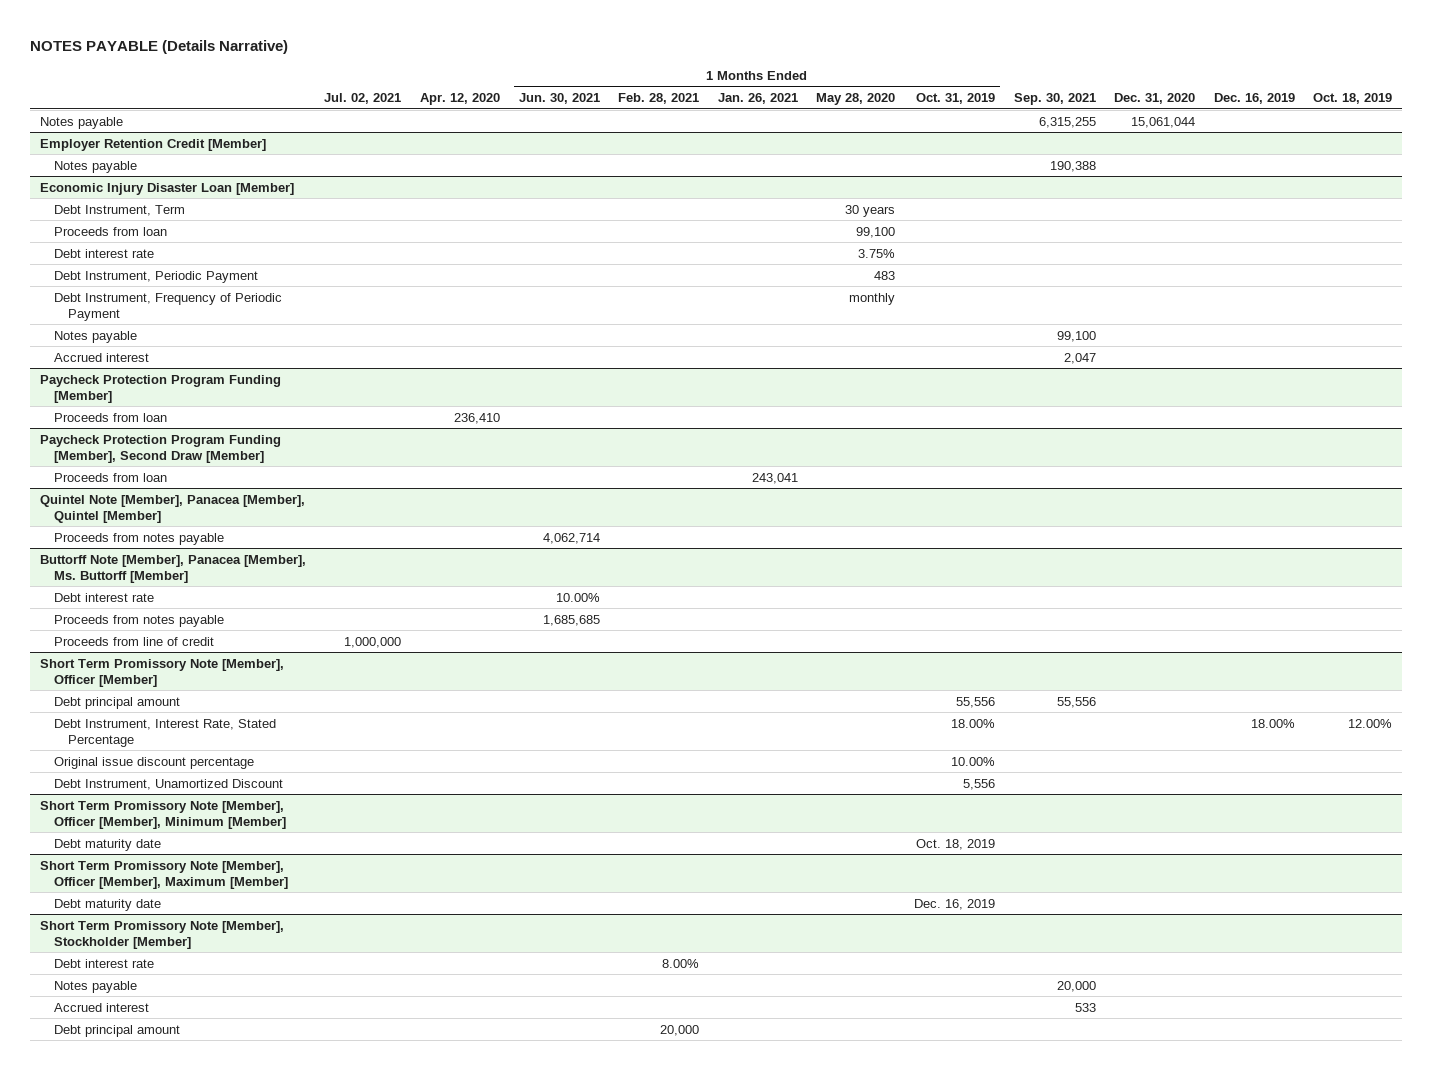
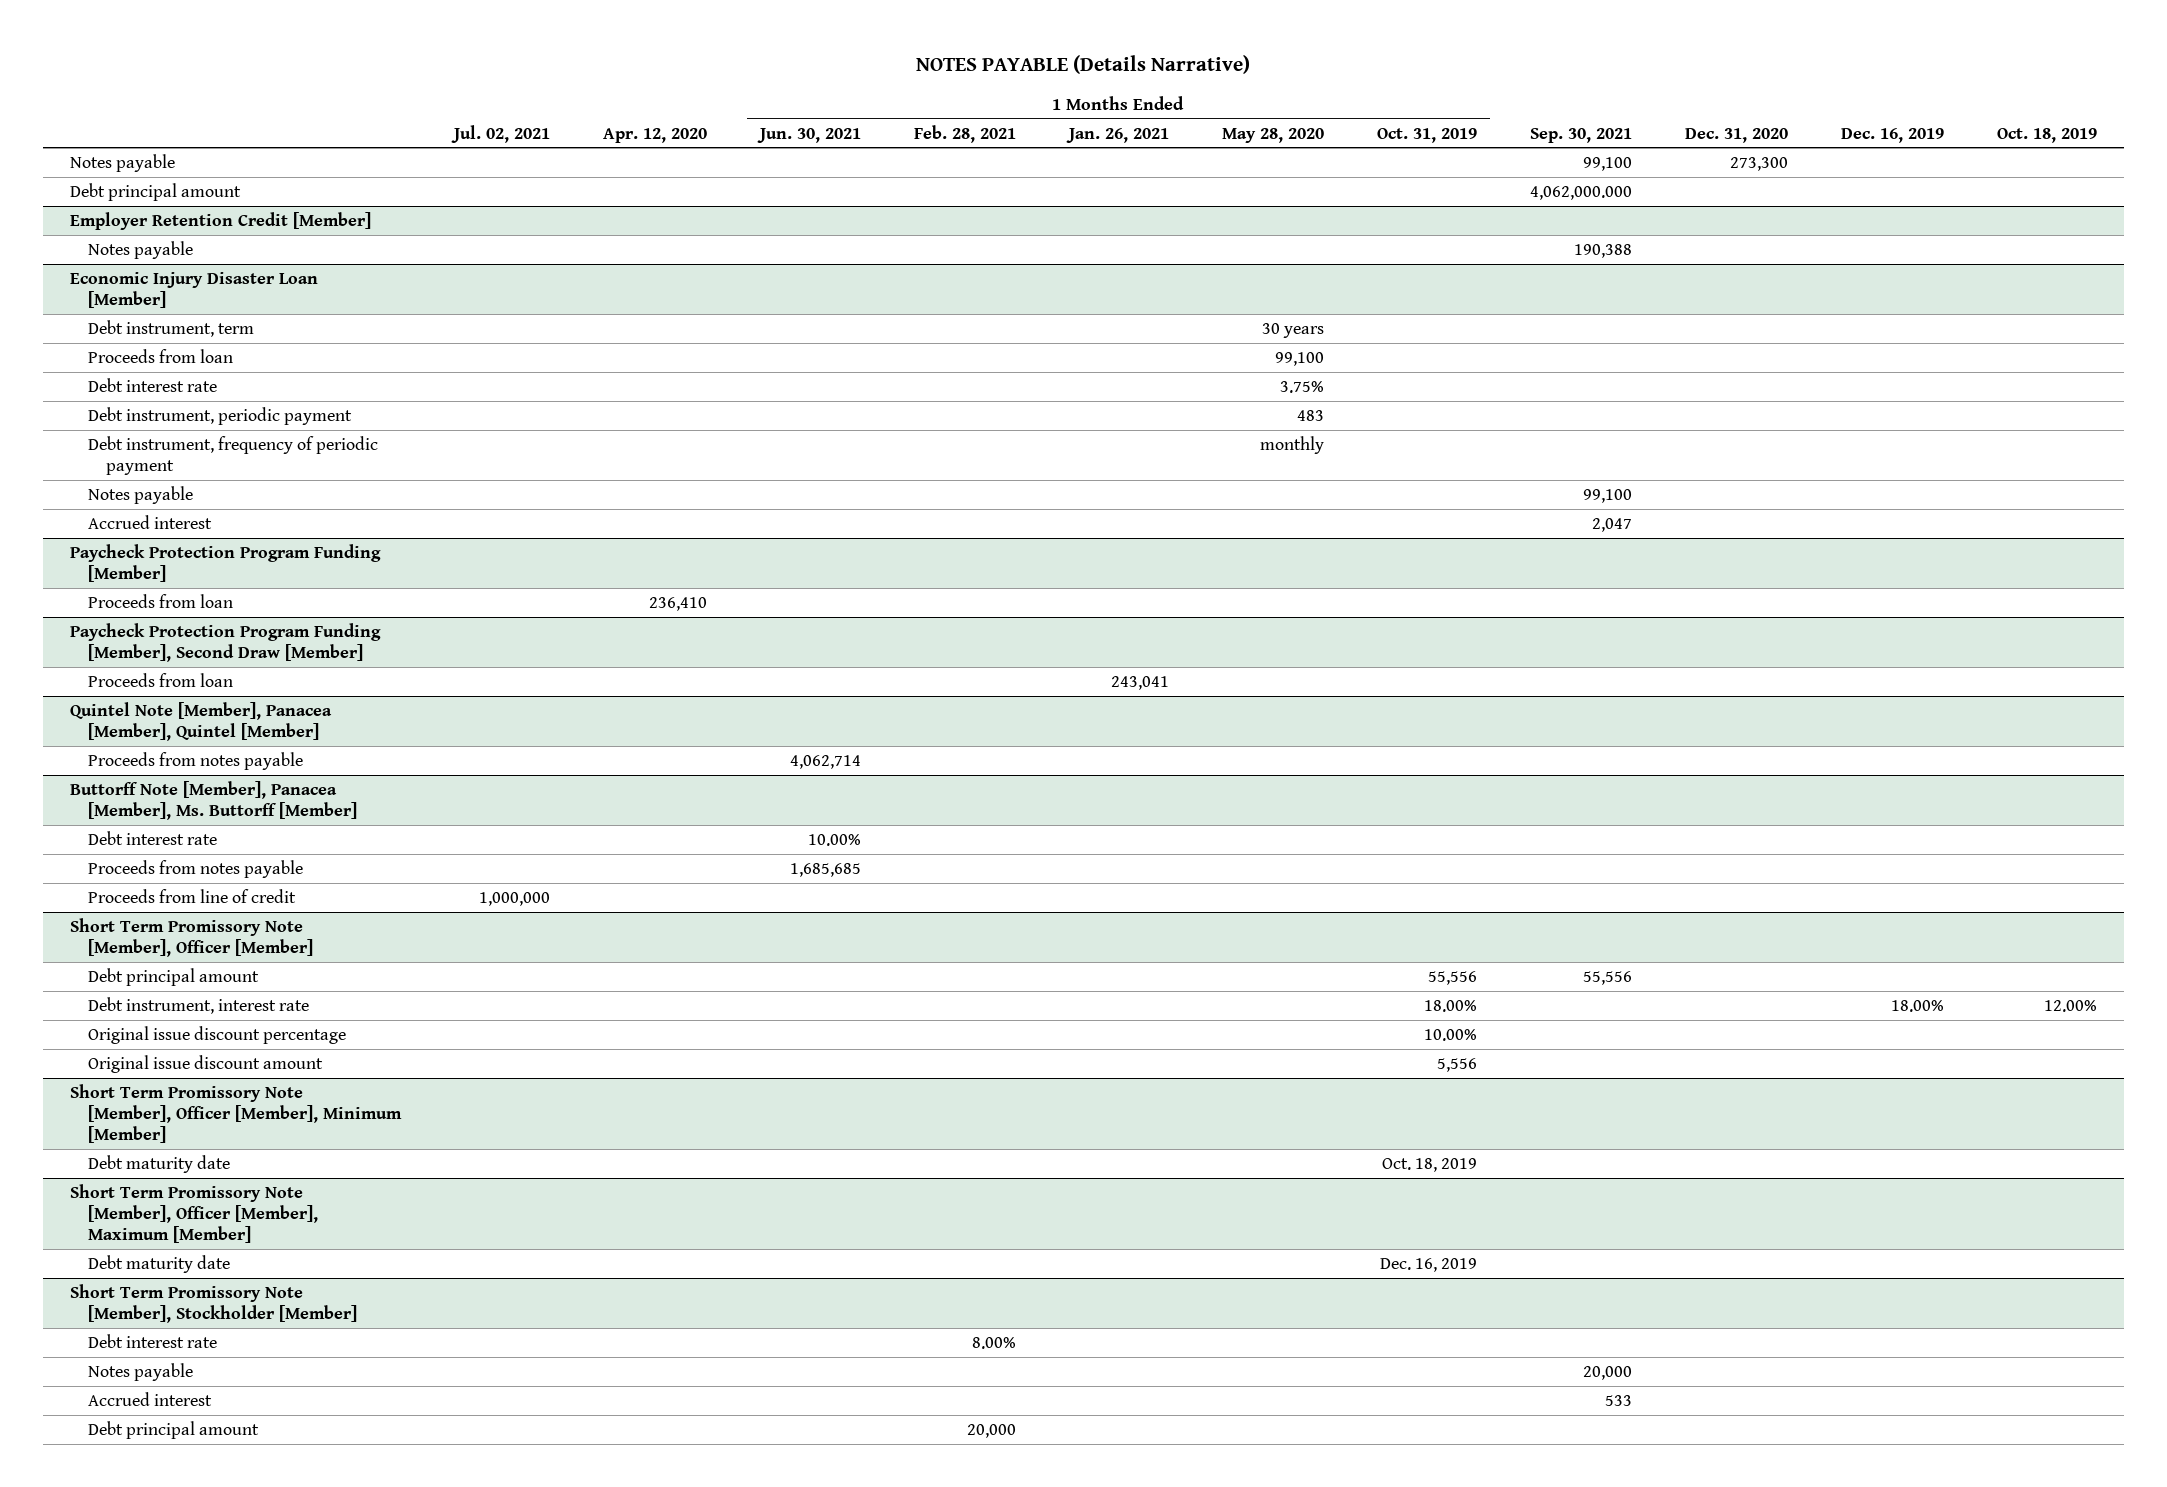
- Notes payable | | | | | | | | 6,315,255 | 15,061,044 | |
+ Notes payable | | | | | | | | 99,100 | 273,300 | |
+ Debt principal amount | | | | | | | | 4,062,000.000 | | |
@ Economic Injury Disaster Loan [Member]
- Debt Instrument, Term | | | | | | 30 years | | | | |
+ Debt instrument, term | | | | | | 30 years | | | | |
- Debt Instrument, Periodic Payment | | | | | | 483 | | | | |
- Debt Instrument, Frequency of Periodic Payment | | | | | | monthly | | | | |
+ Debt instrument, periodic payment | | | | | | 483 | | | | |
+ Debt instrument, frequency of periodic payment | | | | | | monthly | | | | |
@ Short Term Promissory Note [Member], Officer [Member]
- Debt Instrument, Interest Rate, Stated Percentage | | | | | | | 18.00% | | | 18.00% | 12.00%
+ Debt instrument, interest rate | | | | | | | 18.00% | | | 18.00% | 12.00%
- Debt Instrument, Unamortized Discount | | | | | | | 5,556 | | | |
+ Original issue discount amount | | | | | | | 5,556 | | | |

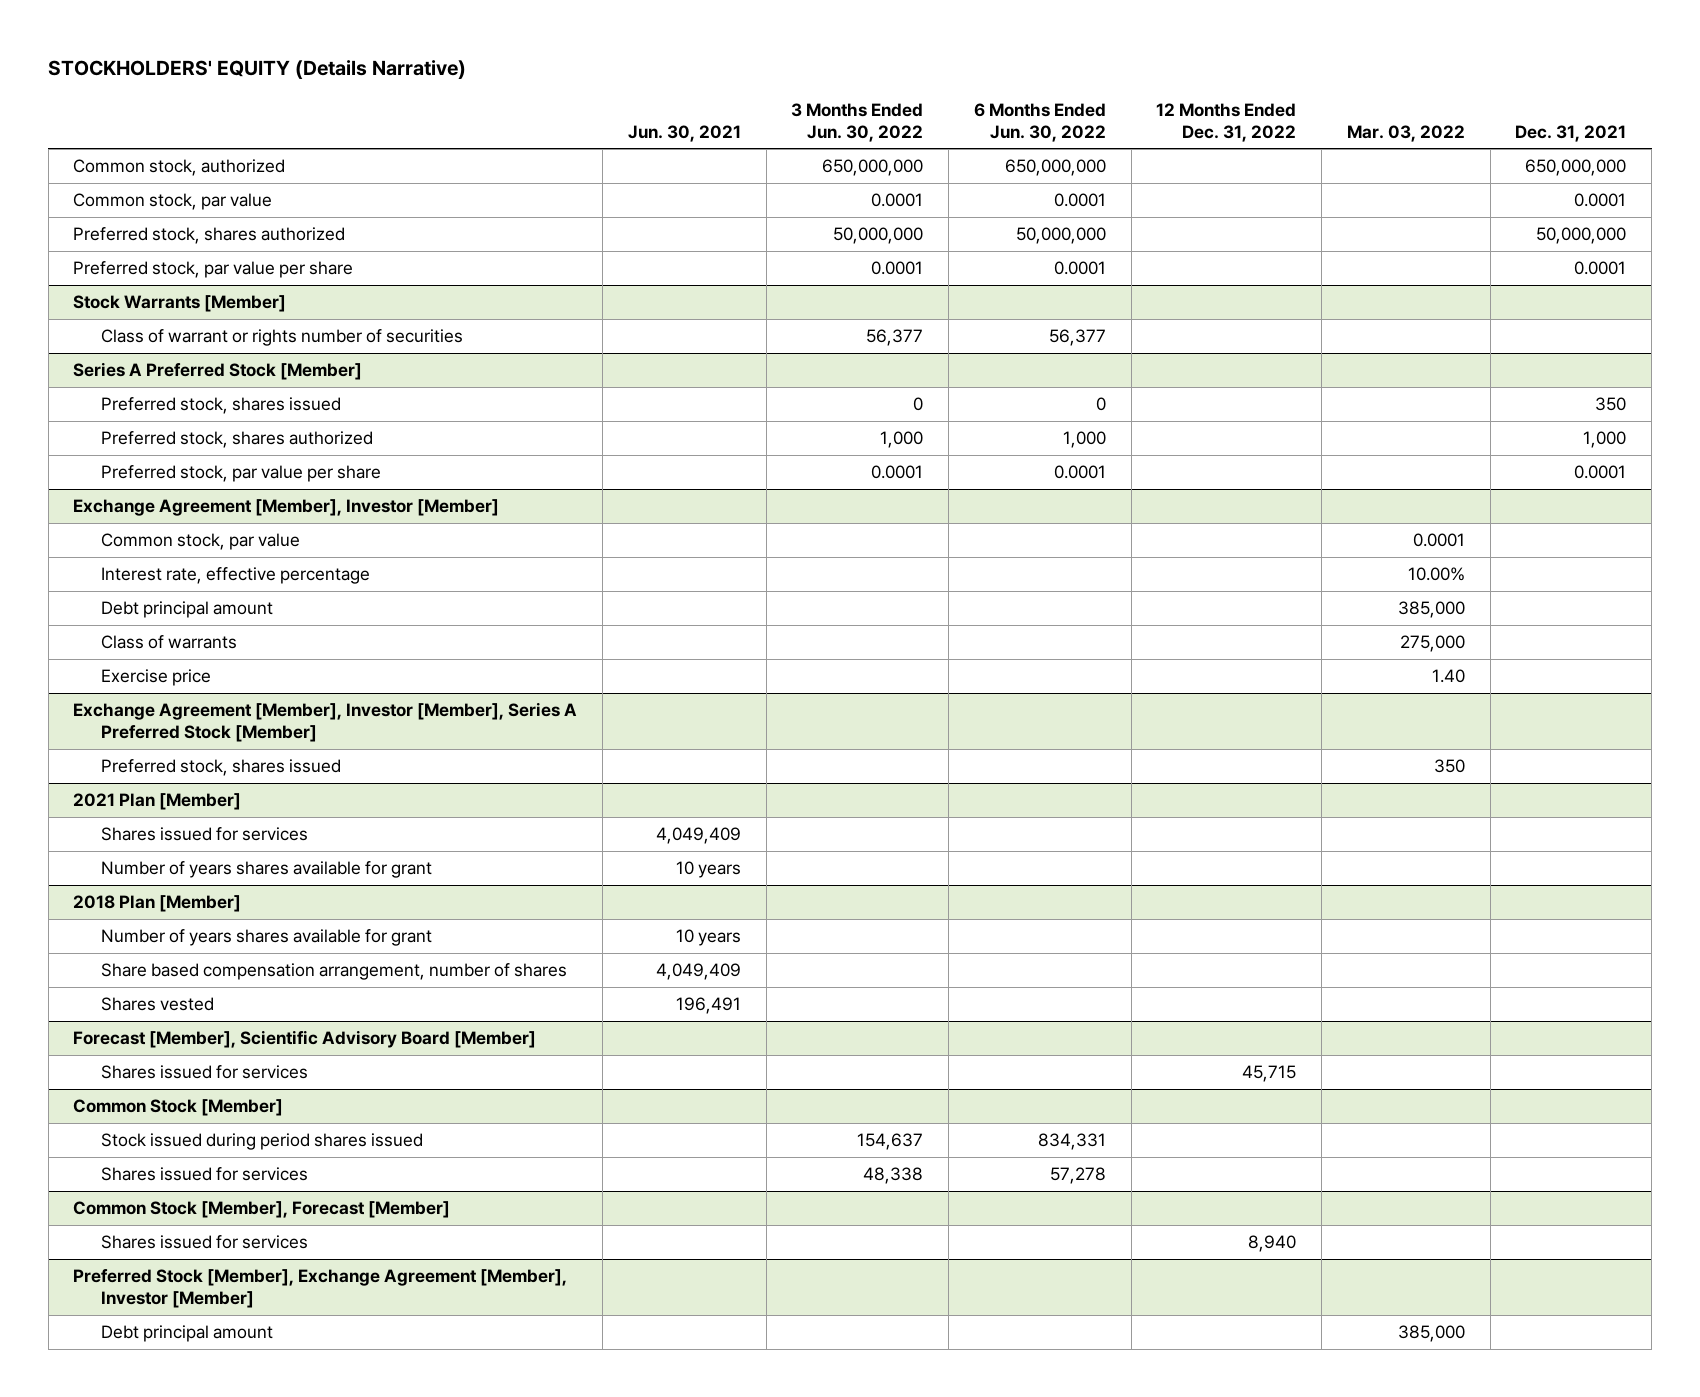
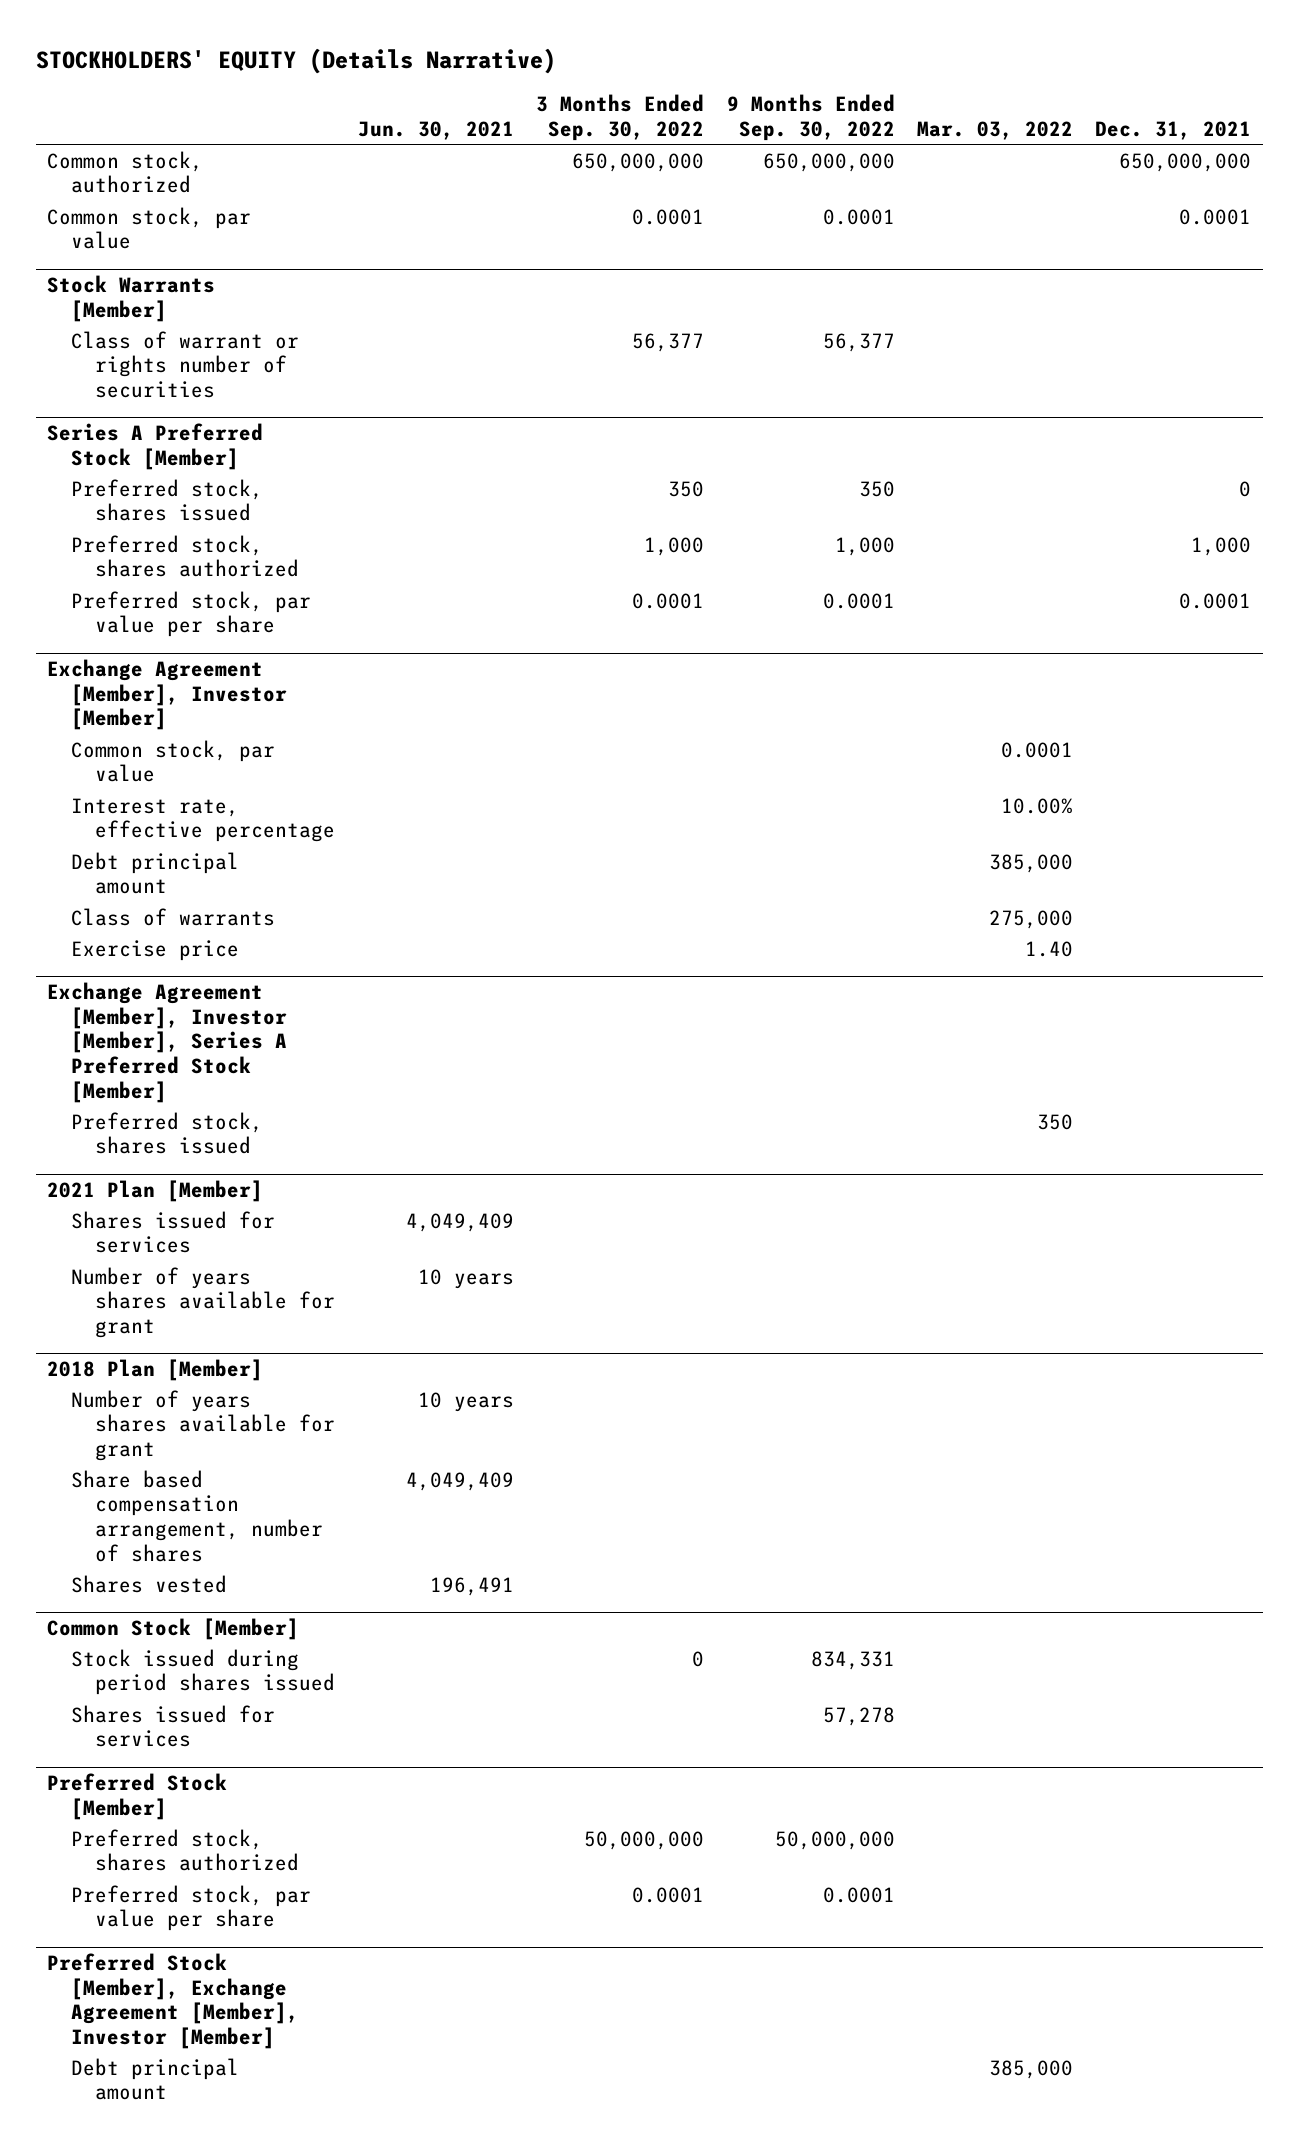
- | Jun. 30, 2021 | 3 Months Ended Jun. 30, 2022 | 6 Months Ended Jun. 30, 2022 | 12 Months Ended Dec. 31, 2022 | Mar. 03, 2022 | Dec. 31, 2021
+ | Jun. 30, 2021 | 3 Months Ended Sep. 30, 2022 | 9 Months Ended Sep. 30, 2022 | Mar. 03, 2022 | Dec. 31, 2021
- Preferred stock, shares authorized | | 50,000,000 | 50,000,000 | | | 50,000,000
- Preferred stock, par value per share | | 0.0001 | 0.0001 | | | 0.0001
@ Series A Preferred Stock [Member]
- Preferred stock, shares issued | | 0 | 0 | | | 350
+ Preferred stock, shares issued | | 350 | 350 | | 0
- Forecast [Member], Scientific Advisory Board [Member]
- Shares issued for services | | | | 45,715 | |
- Common Stock [Member], Forecast [Member]
- Shares issued for services | | | | 8,940 | |
+ Preferred Stock [Member]
+ Preferred stock, shares authorized | | 50,000,000 | 50,000,000 | |
+ Preferred stock, par value per share | | 0.0001 | 0.0001 | |

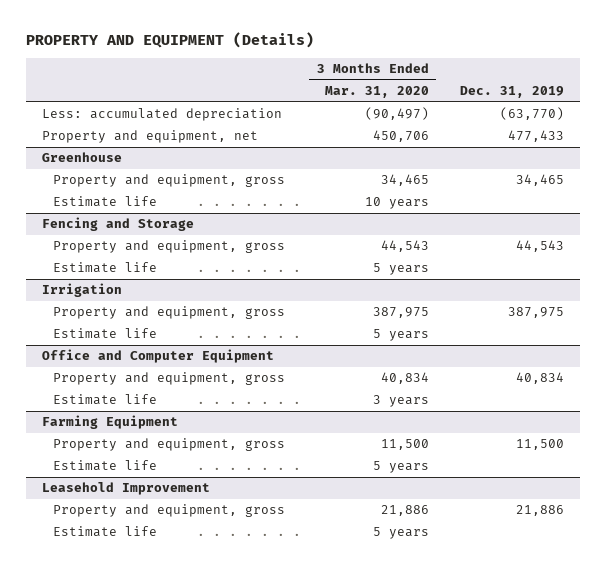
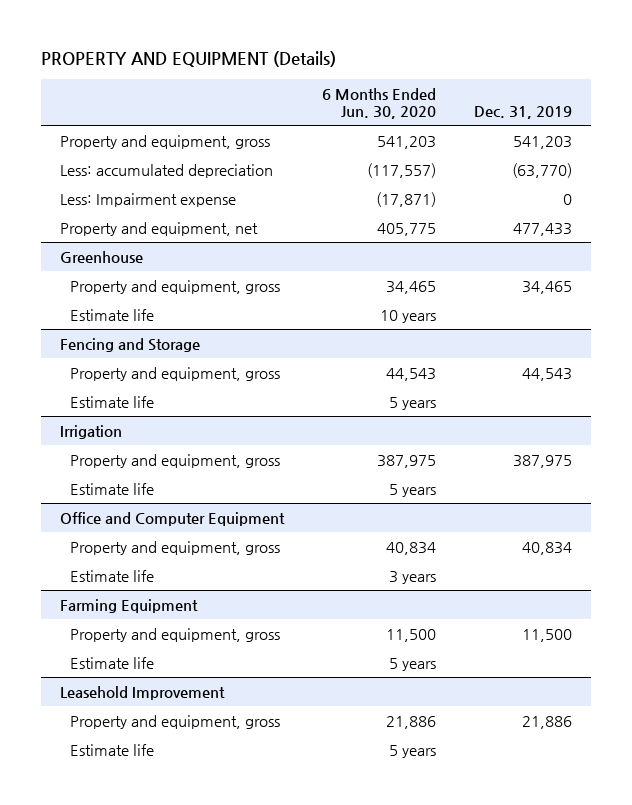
- | 3 Months Ended Mar. 31, 2020 | Dec. 31, 2019
+ | 6 Months Ended Jun. 30, 2020 | Dec. 31, 2019
+ Property and equipment, gross | 541,203 | 541,203
+ Less: Impairment expense | (17,871) | 0

